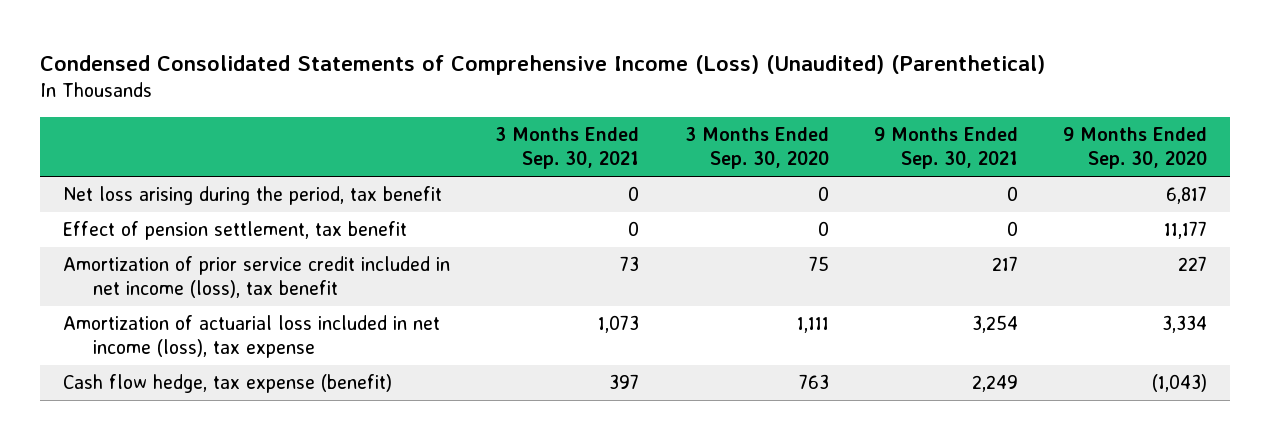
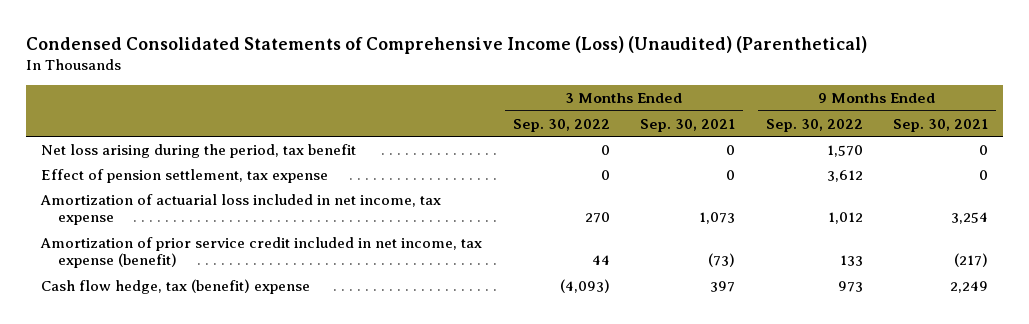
- | 3 Months Ended Sep. 30, 2021 | 3 Months Ended Sep. 30, 2020 | 9 Months Ended Sep. 30, 2021 | 9 Months Ended Sep. 30, 2020
+ | 3 Months Ended Sep. 30, 2022 | 3 Months Ended Sep. 30, 2021 | 9 Months Ended Sep. 30, 2022 | 9 Months Ended Sep. 30, 2021
- Effect of pension settlement, tax benefit | 0 | 0 | 0 | 11,177
- Amortization of prior service credit included in net income (loss), tax benefit | 73 | 75 | 217 | 227
- Amortization of actuarial loss included in net income (loss), tax expense | 1,073 | 1,111 | 3,254 | 3,334
- Cash flow hedge, tax expense (benefit) | 397 | 763 | 2,249 | (1,043)
+ Effect of pension settlement, tax expense | 0 | 0 | 3,612 | 0
+ Amortization of actuarial loss included in net income, tax expense | 270 | 1,073 | 1,012 | 3,254
+ Amortization of prior service credit included in net income, tax expense (benefit) | 44 | (73) | 133 | (217)
+ Cash flow hedge, tax (benefit) expense | (4,093) | 397 | 973 | 2,249

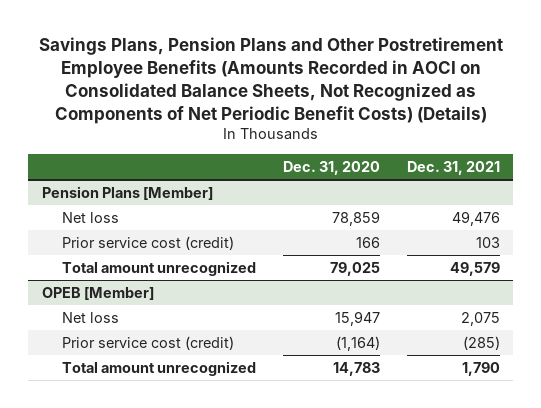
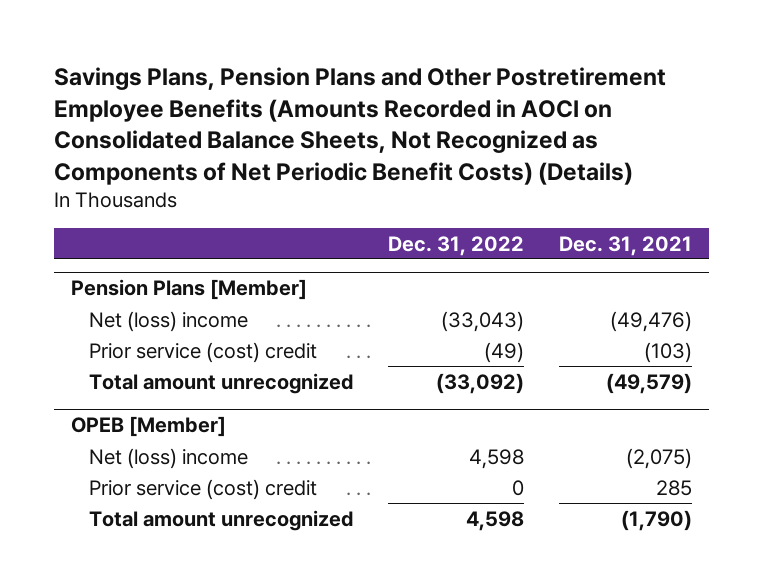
- | Dec. 31, 2020 | Dec. 31, 2021
+ | Dec. 31, 2022 | Dec. 31, 2021
@ Pension Plans [Member]
- Net loss | 78,859 | 49,476
- Prior service cost (credit) | 166 | 103
- Total amount unrecognized | 79,025 | 49,579
+ Net (loss) income | (33,043) | (49,476)
+ Prior service (cost) credit | (49) | (103)
+ Total amount unrecognized | (33,092) | (49,579)
@ OPEB [Member]
- Net loss | 15,947 | 2,075
- Prior service cost (credit) | (1,164) | (285)
- Total amount unrecognized | 14,783 | 1,790
+ Net (loss) income | 4,598 | (2,075)
+ Prior service (cost) credit | 0 | 285
+ Total amount unrecognized | 4,598 | (1,790)

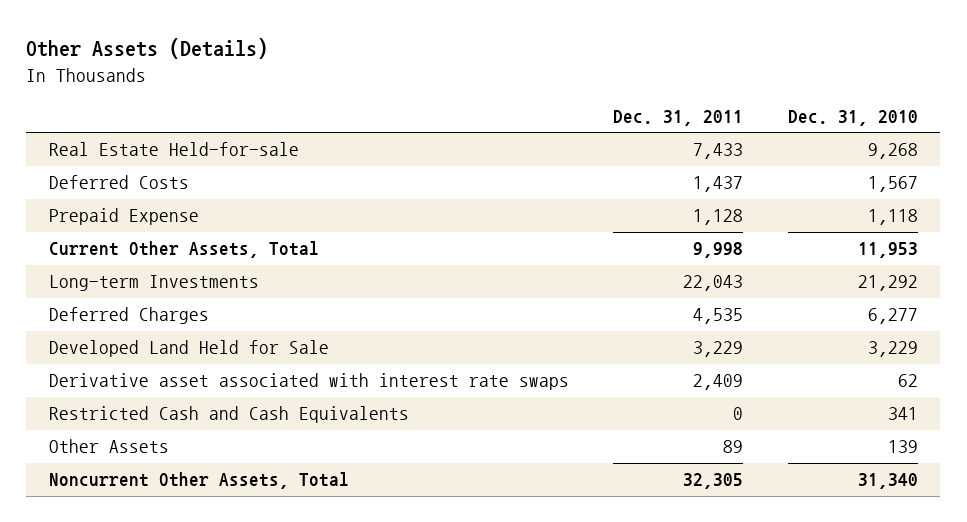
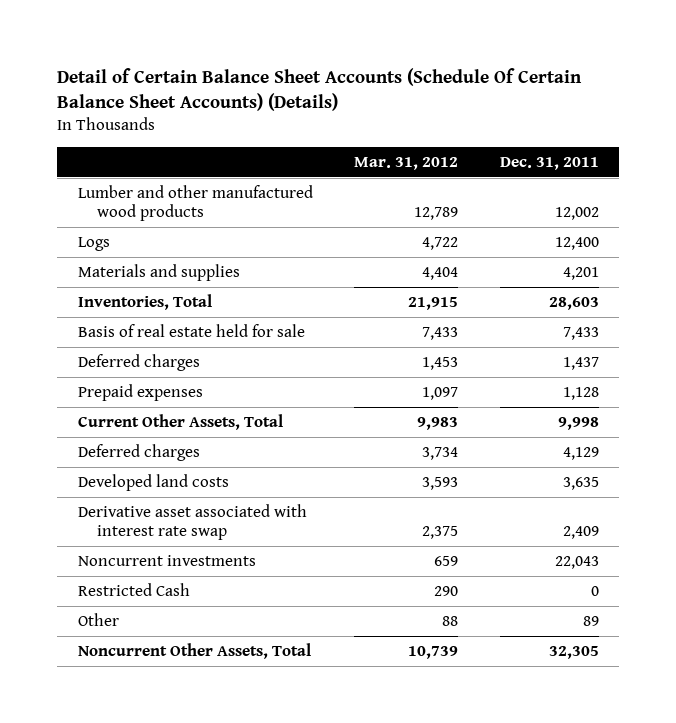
- Other Assets (Details)
+ Detail of Certain Balance Sheet Accounts (Schedule Of Certain Balance Sheet Accounts) (Details)
- | Dec. 31, 2011 | Dec. 31, 2010
+ | Mar. 31, 2012 | Dec. 31, 2011
- Real Estate Held-for-sale | 7,433 | 9,268
- Deferred Costs | 1,437 | 1,567
- Prepaid Expense | 1,128 | 1,118
+ Lumber and other manufactured wood products | 12,789 | 12,002
+ Logs | 4,722 | 12,400
+ Materials and supplies | 4,404 | 4,201
+ Inventories, Total | 21,915 | 28,603
+ Basis of real estate held for sale | 7,433 | 7,433
+ Deferred charges | 1,453 | 1,437
+ Prepaid expenses | 1,097 | 1,128
- Long-term Investments | 22,043 | 21,292
- Deferred Charges | 4,535 | 6,277
- Developed Land Held for Sale | 3,229 | 3,229
- Derivative asset associated with interest rate swaps | 2,409 | 62
- Restricted Cash and Cash Equivalents | 0 | 341
- Other Assets | 89 | 139
+ Deferred charges | 3,734 | 4,129
+ Developed land costs | 3,593 | 3,635
+ Derivative asset associated with interest rate swap | 2,375 | 2,409
+ Noncurrent investments | 659 | 22,043
+ Restricted Cash | 290 | 0
+ Other | 88 | 89

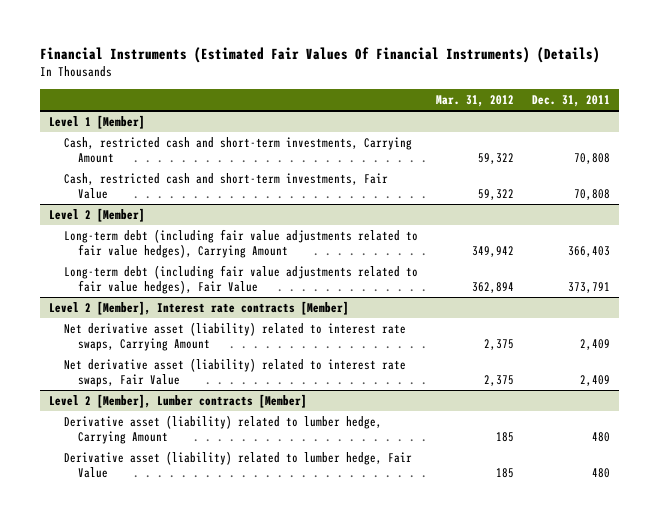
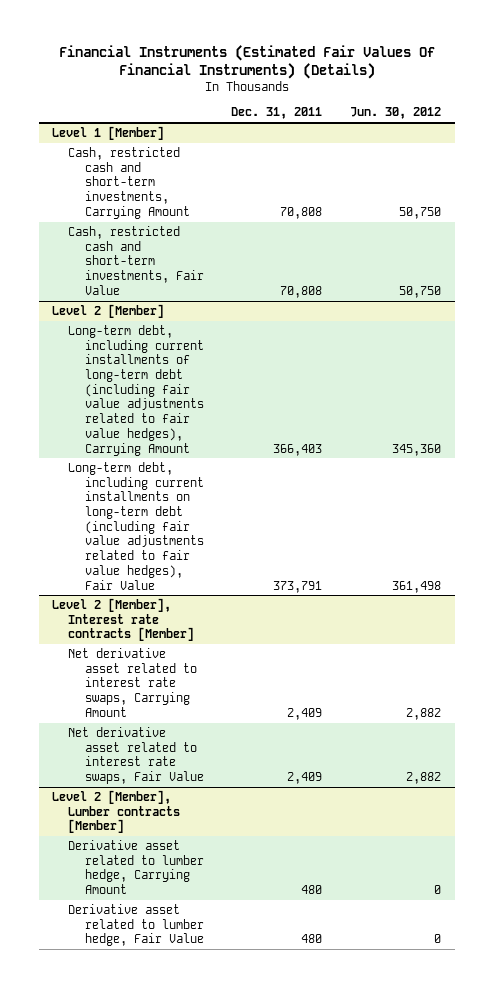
- | Mar. 31, 2012 | Dec. 31, 2011
+ | Dec. 31, 2011 | Jun. 30, 2012
@ Level 2 [Member]
- Long-term debt (including fair value adjustments related to fair value hedges), Carrying Amount | 349,942 | 366,403
- Long-term debt (including fair value adjustments related to fair value hedges), Fair Value | 362,894 | 373,791
+ Long-term debt, including current installments of long-term debt (including fair value adjustments related to fair value hedges), Carrying Amount | 366,403 | 345,360
+ Long-term debt, including current installments on long-term debt (including fair value adjustments related to fair value hedges), Fair Value | 373,791 | 361,498
@ Level 2 [Member], Interest rate contracts [Member]
- Net derivative asset (liability) related to interest rate swaps, Carrying Amount | 2,375 | 2,409
- Net derivative asset (liability) related to interest rate swaps, Fair Value | 2,375 | 2,409
+ Net derivative asset related to interest rate swaps, Carrying Amount | 2,409 | 2,882
+ Net derivative asset related to interest rate swaps, Fair Value | 2,409 | 2,882
@ Level 2 [Member], Lumber contracts [Member]
- Derivative asset (liability) related to lumber hedge, Carrying Amount | 185 | 480
- Derivative asset (liability) related to lumber hedge, Fair Value | 185 | 480
+ Derivative asset related to lumber hedge, Carrying Amount | 480 | 0
+ Derivative asset related to lumber hedge, Fair Value | 480 | 0

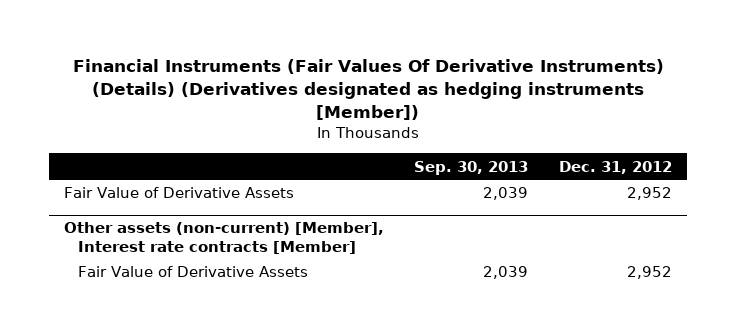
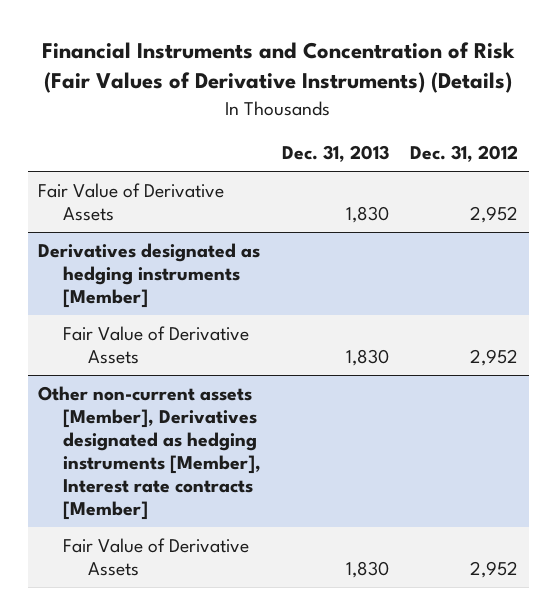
- Financial Instruments (Fair Values Of Derivative Instruments) (Details) (Derivatives designated as hedging instruments [Member])
+ Financial Instruments and Concentration of Risk (Fair Values of Derivative Instruments) (Details)
- | Sep. 30, 2013 | Dec. 31, 2012
+ | Dec. 31, 2013 | Dec. 31, 2012
- Other assets (non-current) [Member], Interest rate contracts [Member]
+ Derivatives designated as hedging instruments [Member]
+ Other non-current assets [Member], Derivatives designated as hedging instruments [Member], Interest rate contracts [Member]
+ Fair Value of Derivative Assets | 1,830 | 2,952

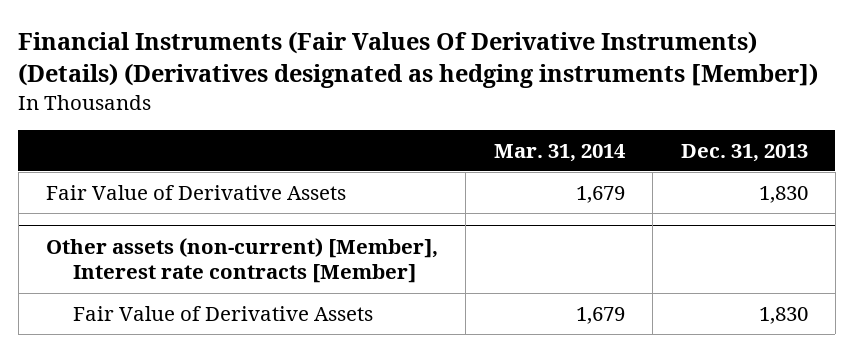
- Financial Instruments and Concentration of Risk (Fair Values of Derivative Instruments) (Details)
+ Financial Instruments (Fair Values Of Derivative Instruments) (Details) (Derivatives designated as hedging instruments [Member])
- | Dec. 31, 2013 | Dec. 31, 2012
+ | Mar. 31, 2014 | Dec. 31, 2013
- Derivatives designated as hedging instruments [Member]
- Fair Value of Derivative Assets | 1,830 | 2,952
- Other non-current assets [Member], Derivatives designated as hedging instruments [Member], Interest rate contracts [Member]
+ Other assets (non-current) [Member], Interest rate contracts [Member]

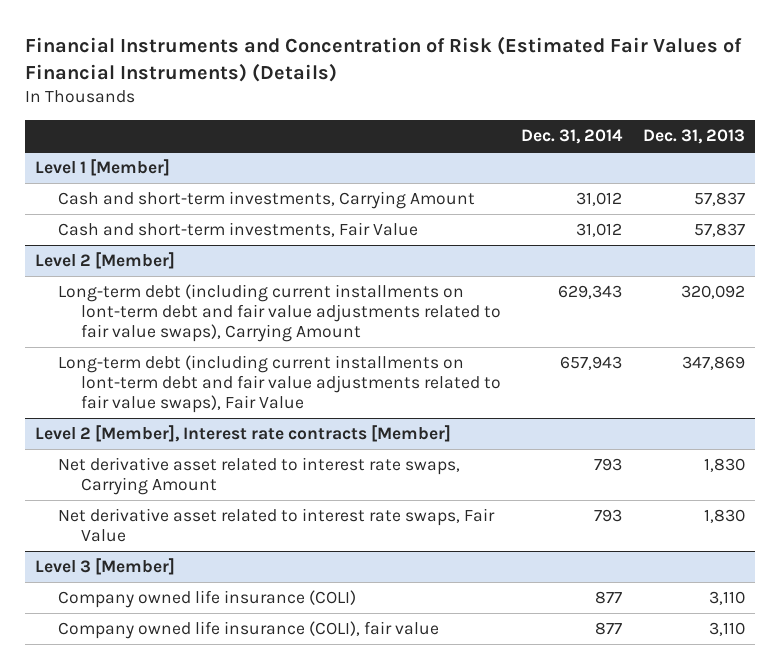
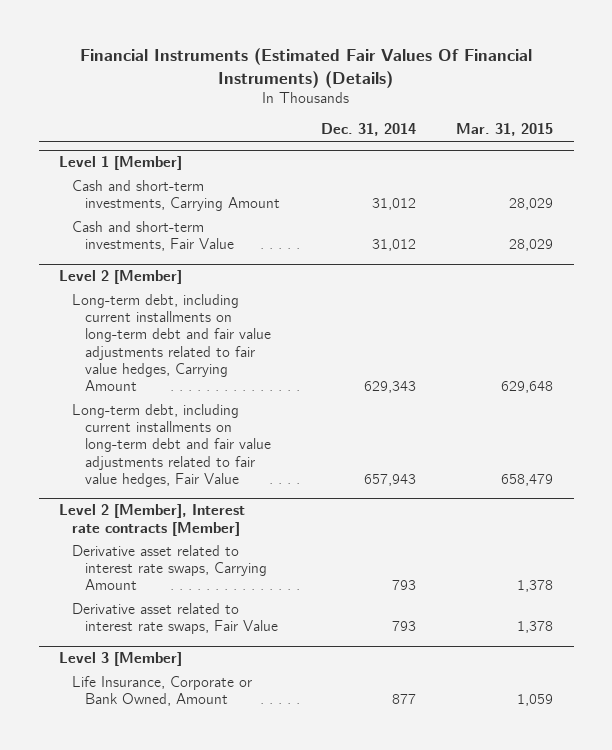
- Financial Instruments and Concentration of Risk (Estimated Fair Values of Financial Instruments) (Details)
+ Financial Instruments (Estimated Fair Values Of Financial Instruments) (Details)
- | Dec. 31, 2014 | Dec. 31, 2013
+ | Dec. 31, 2014 | Mar. 31, 2015
@ Level 2 [Member]
- Long-term debt (including current installments on lont-term debt and fair value adjustments related to fair value swaps), Carrying Amount | 629,343 | 320,092
- Long-term debt (including current installments on lont-term debt and fair value adjustments related to fair value swaps), Fair Value | 657,943 | 347,869
+ Long-term debt, including current installments on long-term debt and fair value adjustments related to fair value hedges, Carrying Amount | 629,343 | 629,648
+ Long-term debt, including current installments on long-term debt and fair value adjustments related to fair value hedges, Fair Value | 657,943 | 658,479
@ Level 2 [Member], Interest rate contracts [Member]
- Net derivative asset related to interest rate swaps, Carrying Amount | 793 | 1,830
- Net derivative asset related to interest rate swaps, Fair Value | 793 | 1,830
+ Derivative asset related to interest rate swaps, Carrying Amount | 793 | 1,378
+ Derivative asset related to interest rate swaps, Fair Value | 793 | 1,378
@ Level 3 [Member]
- Company owned life insurance (COLI) | 877 | 3,110
- Company owned life insurance (COLI), fair value | 877 | 3,110
+ Life Insurance, Corporate or Bank Owned, Amount | 877 | 1,059

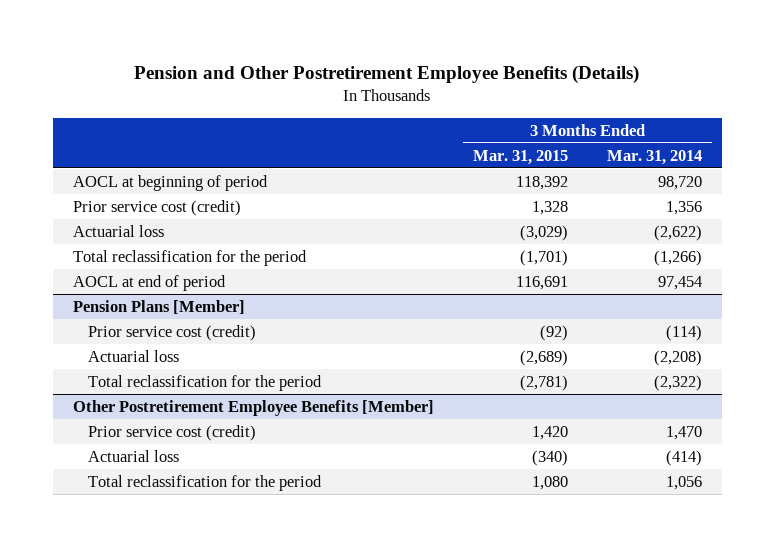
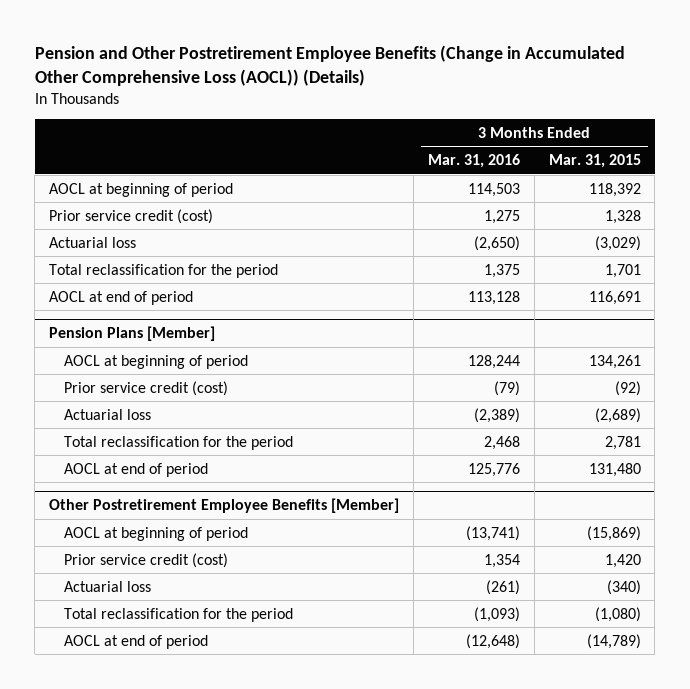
- Pension and Other Postretirement Employee Benefits (Details)
+ Pension and Other Postretirement Employee Benefits (Change in Accumulated Other Comprehensive Loss (AOCL)) (Details)
- | 3 Months Ended Mar. 31, 2015 | 3 Months Ended Mar. 31, 2014
+ | 3 Months Ended Mar. 31, 2016 | 3 Months Ended Mar. 31, 2015
- Prior service cost (credit) | 1,328 | 1,356
+ Prior service credit (cost) | 1,275 | 1,328
- Total reclassification for the period | (1,701) | (1,266)
+ Total reclassification for the period | 1,375 | 1,701
@ Pension Plans [Member]
- Prior service cost (credit) | (92) | (114)
+ AOCL at beginning of period | 128,244 | 134,261
+ Prior service credit (cost) | (79) | (92)
- Total reclassification for the period | (2,781) | (2,322)
+ Total reclassification for the period | 2,468 | 2,781
+ AOCL at end of period | 125,776 | 131,480
@ Other Postretirement Employee Benefits [Member]
- Prior service cost (credit) | 1,420 | 1,470
+ AOCL at beginning of period | (13,741) | (15,869)
+ Prior service credit (cost) | 1,354 | 1,420
- Total reclassification for the period | 1,080 | 1,056
+ Total reclassification for the period | (1,093) | (1,080)
+ AOCL at end of period | (12,648) | (14,789)

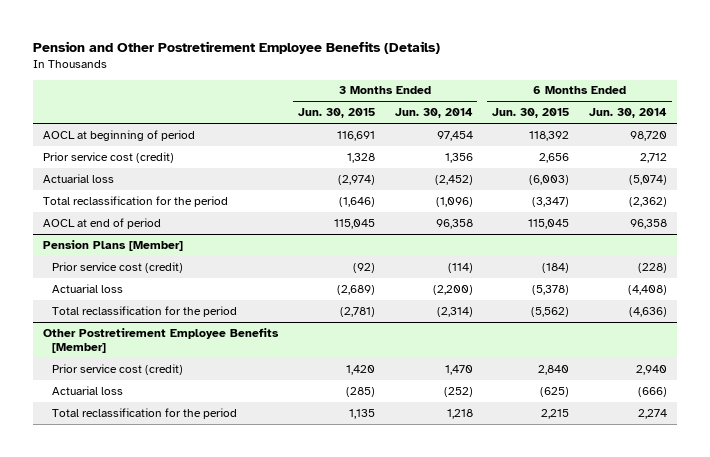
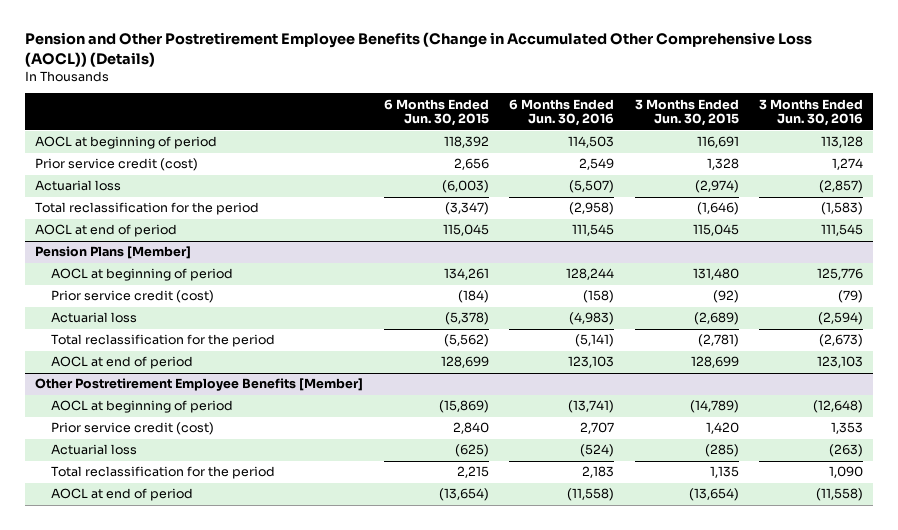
- Pension and Other Postretirement Employee Benefits (Details)
+ Pension and Other Postretirement Employee Benefits (Change in Accumulated Other Comprehensive Loss (AOCL)) (Details)
- | 3 Months Ended Jun. 30, 2015 | 3 Months Ended Jun. 30, 2014 | 6 Months Ended Jun. 30, 2015 | 6 Months Ended Jun. 30, 2014
+ | 6 Months Ended Jun. 30, 2015 | 6 Months Ended Jun. 30, 2016 | 3 Months Ended Jun. 30, 2015 | 3 Months Ended Jun. 30, 2016
- Prior service cost (credit) | 1,328 | 1,356 | 2,656 | 2,712
+ Prior service credit (cost) | 2,656 | 2,549 | 1,328 | 1,274
@ Pension Plans [Member]
- Prior service cost (credit) | (92) | (114) | (184) | (228)
+ AOCL at beginning of period | 134,261 | 128,244 | 131,480 | 125,776
+ Prior service credit (cost) | (184) | (158) | (92) | (79)
+ AOCL at end of period | 128,699 | 123,103 | 128,699 | 123,103
@ Other Postretirement Employee Benefits [Member]
- Prior service cost (credit) | 1,420 | 1,470 | 2,840 | 2,940
+ AOCL at beginning of period | (15,869) | (13,741) | (14,789) | (12,648)
+ Prior service credit (cost) | 2,840 | 2,707 | 1,420 | 1,353
+ AOCL at end of period | (13,654) | (11,558) | (13,654) | (11,558)

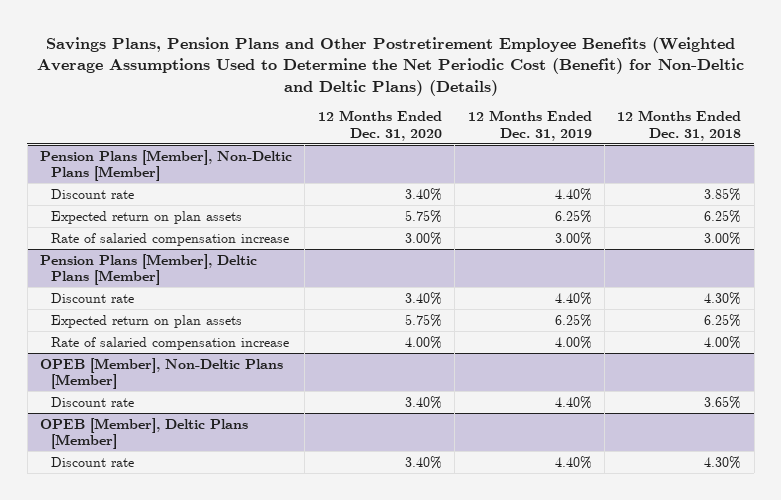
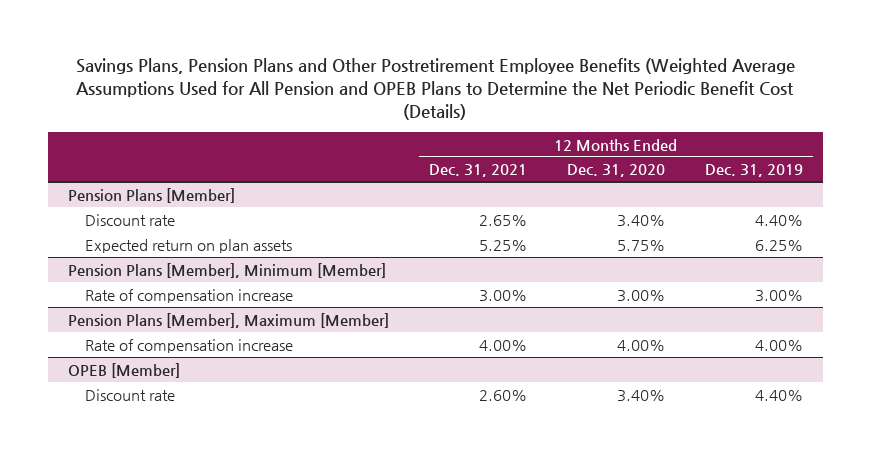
- Savings Plans, Pension Plans and Other Postretirement Employee Benefits (Weighted Average Assumptions Used to Determine the Net Periodic Cost (Benefit) for Non-Deltic and Deltic Plans) (Details)
+ Savings Plans, Pension Plans and Other Postretirement Employee Benefits (Weighted Average Assumptions Used for All Pension and OPEB Plans to Determine the Net Periodic Benefit Cost (Details)
- | 12 Months Ended Dec. 31, 2020 | 12 Months Ended Dec. 31, 2019 | 12 Months Ended Dec. 31, 2018
+ | 12 Months Ended Dec. 31, 2021 | 12 Months Ended Dec. 31, 2020 | 12 Months Ended Dec. 31, 2019
- Pension Plans [Member], Non-Deltic Plans [Member]
- Discount rate | 3.40% | 4.40% | 3.85%
- Expected return on plan assets | 5.75% | 6.25% | 6.25%
- Rate of salaried compensation increase | 3.00% | 3.00% | 3.00%
- Pension Plans [Member], Deltic Plans [Member]
+ Pension Plans [Member]
- Rate of salaried compensation increase | 4.00% | 4.00% | 4.00%
- OPEB [Member], Non-Deltic Plans [Member]
- Discount rate | 3.40% | 4.40% | 3.65%
- OPEB [Member], Deltic Plans [Member]
+ Pension Plans [Member], Minimum [Member]
+ Rate of compensation increase | 3.00% | 3.00% | 3.00%
+ Pension Plans [Member], Maximum [Member]
+ Rate of compensation increase | 4.00% | 4.00% | 4.00%
+ OPEB [Member]

